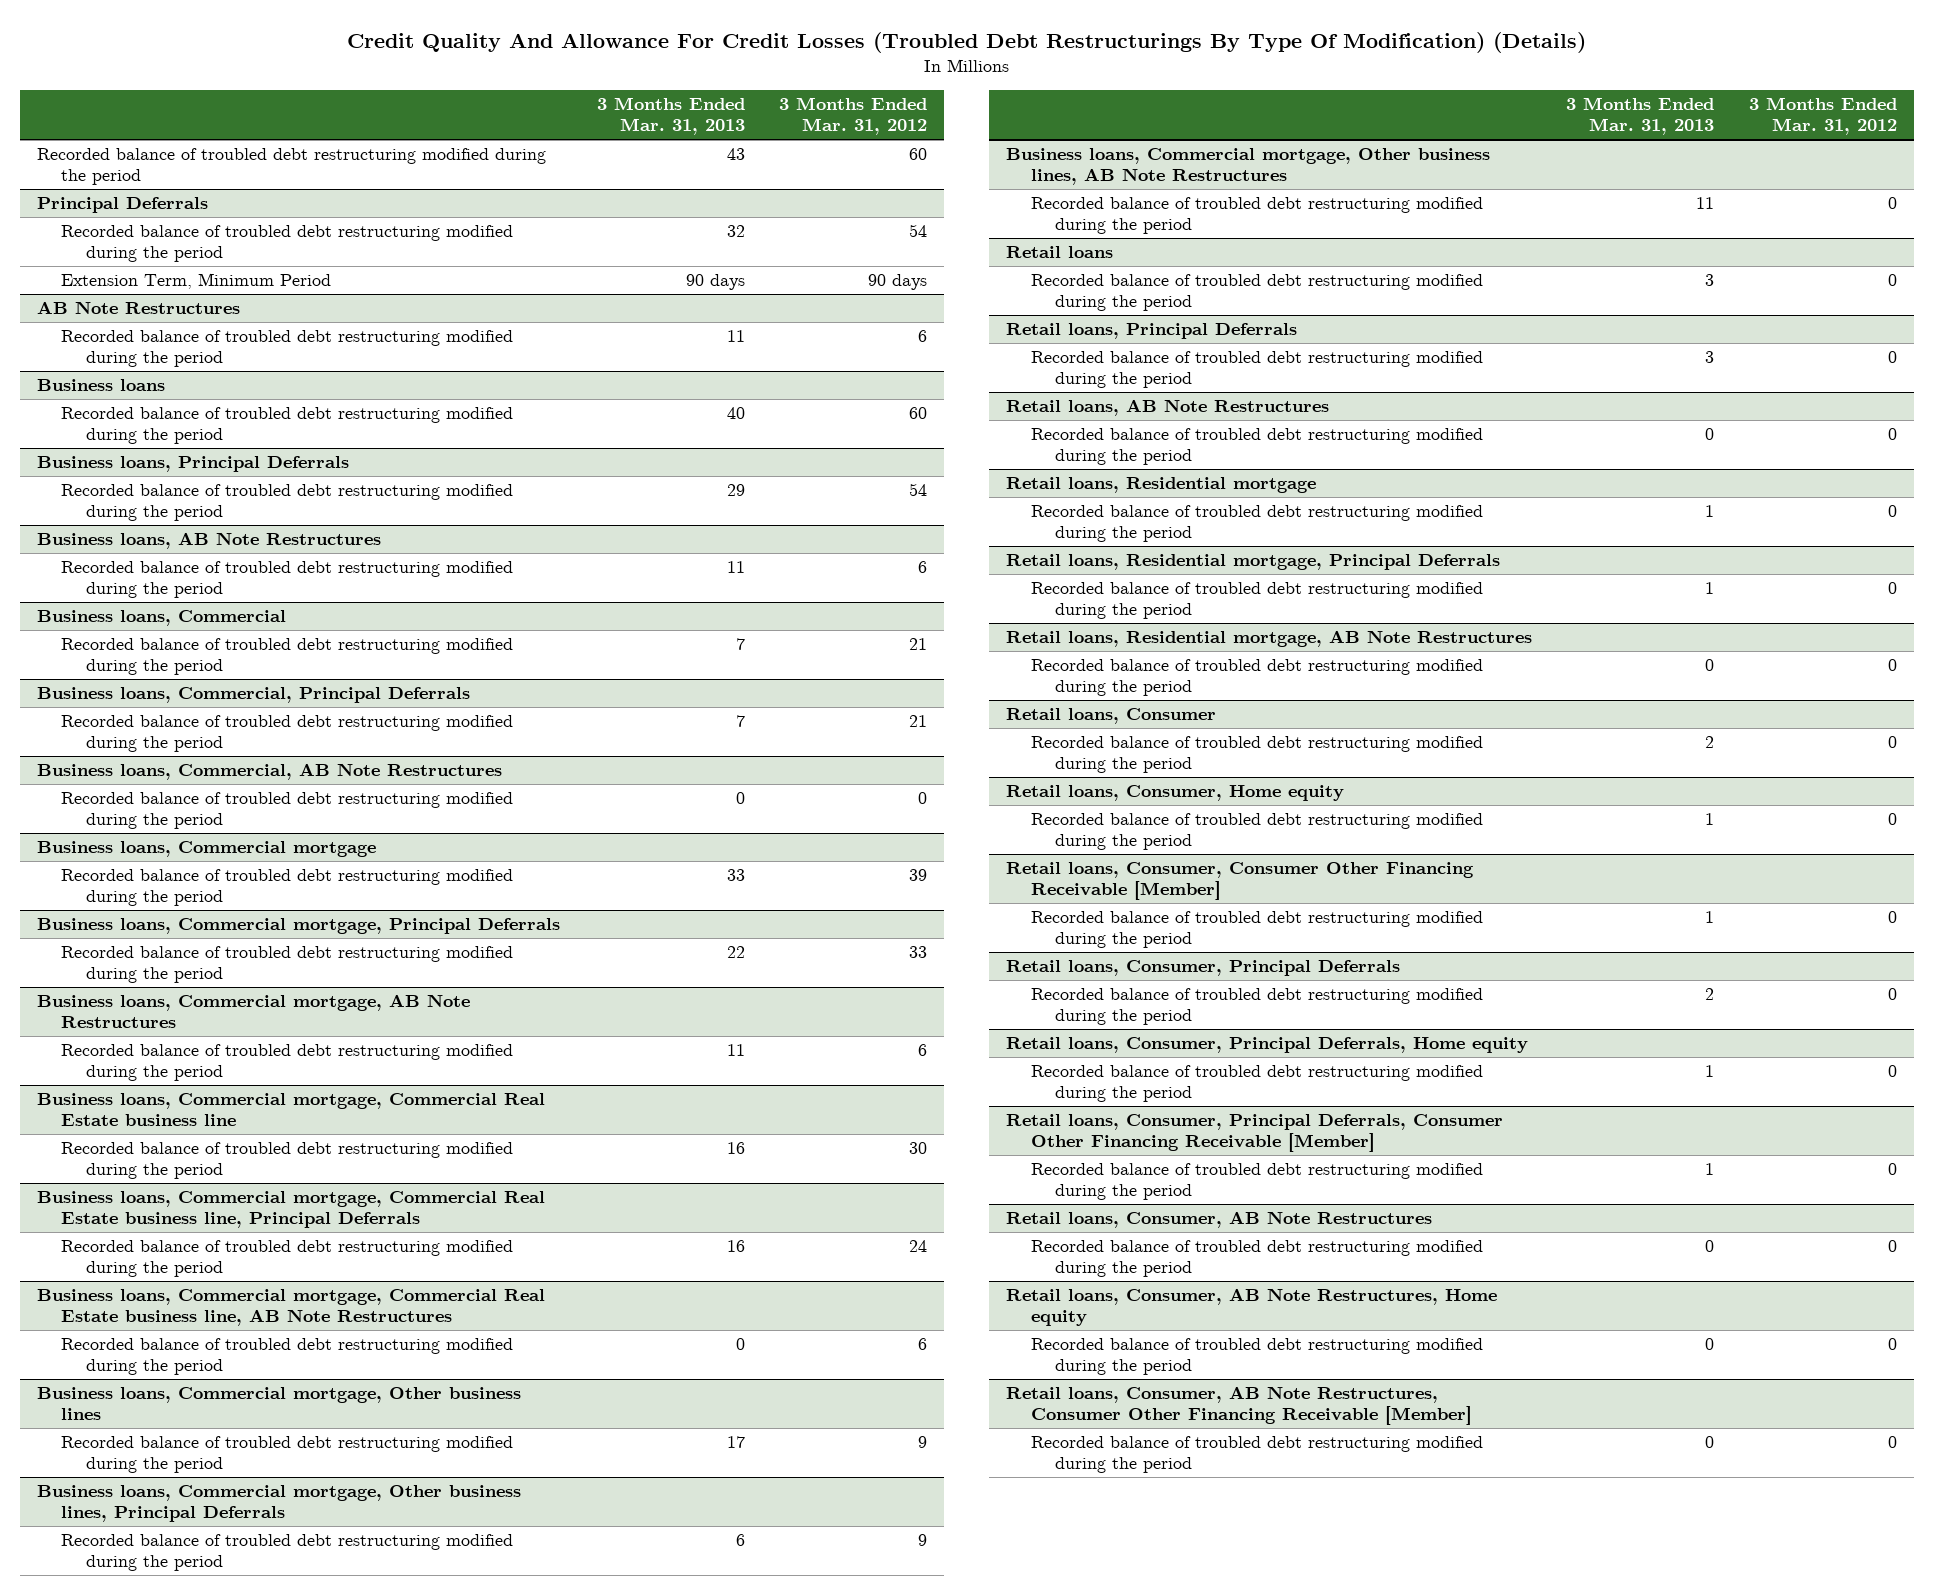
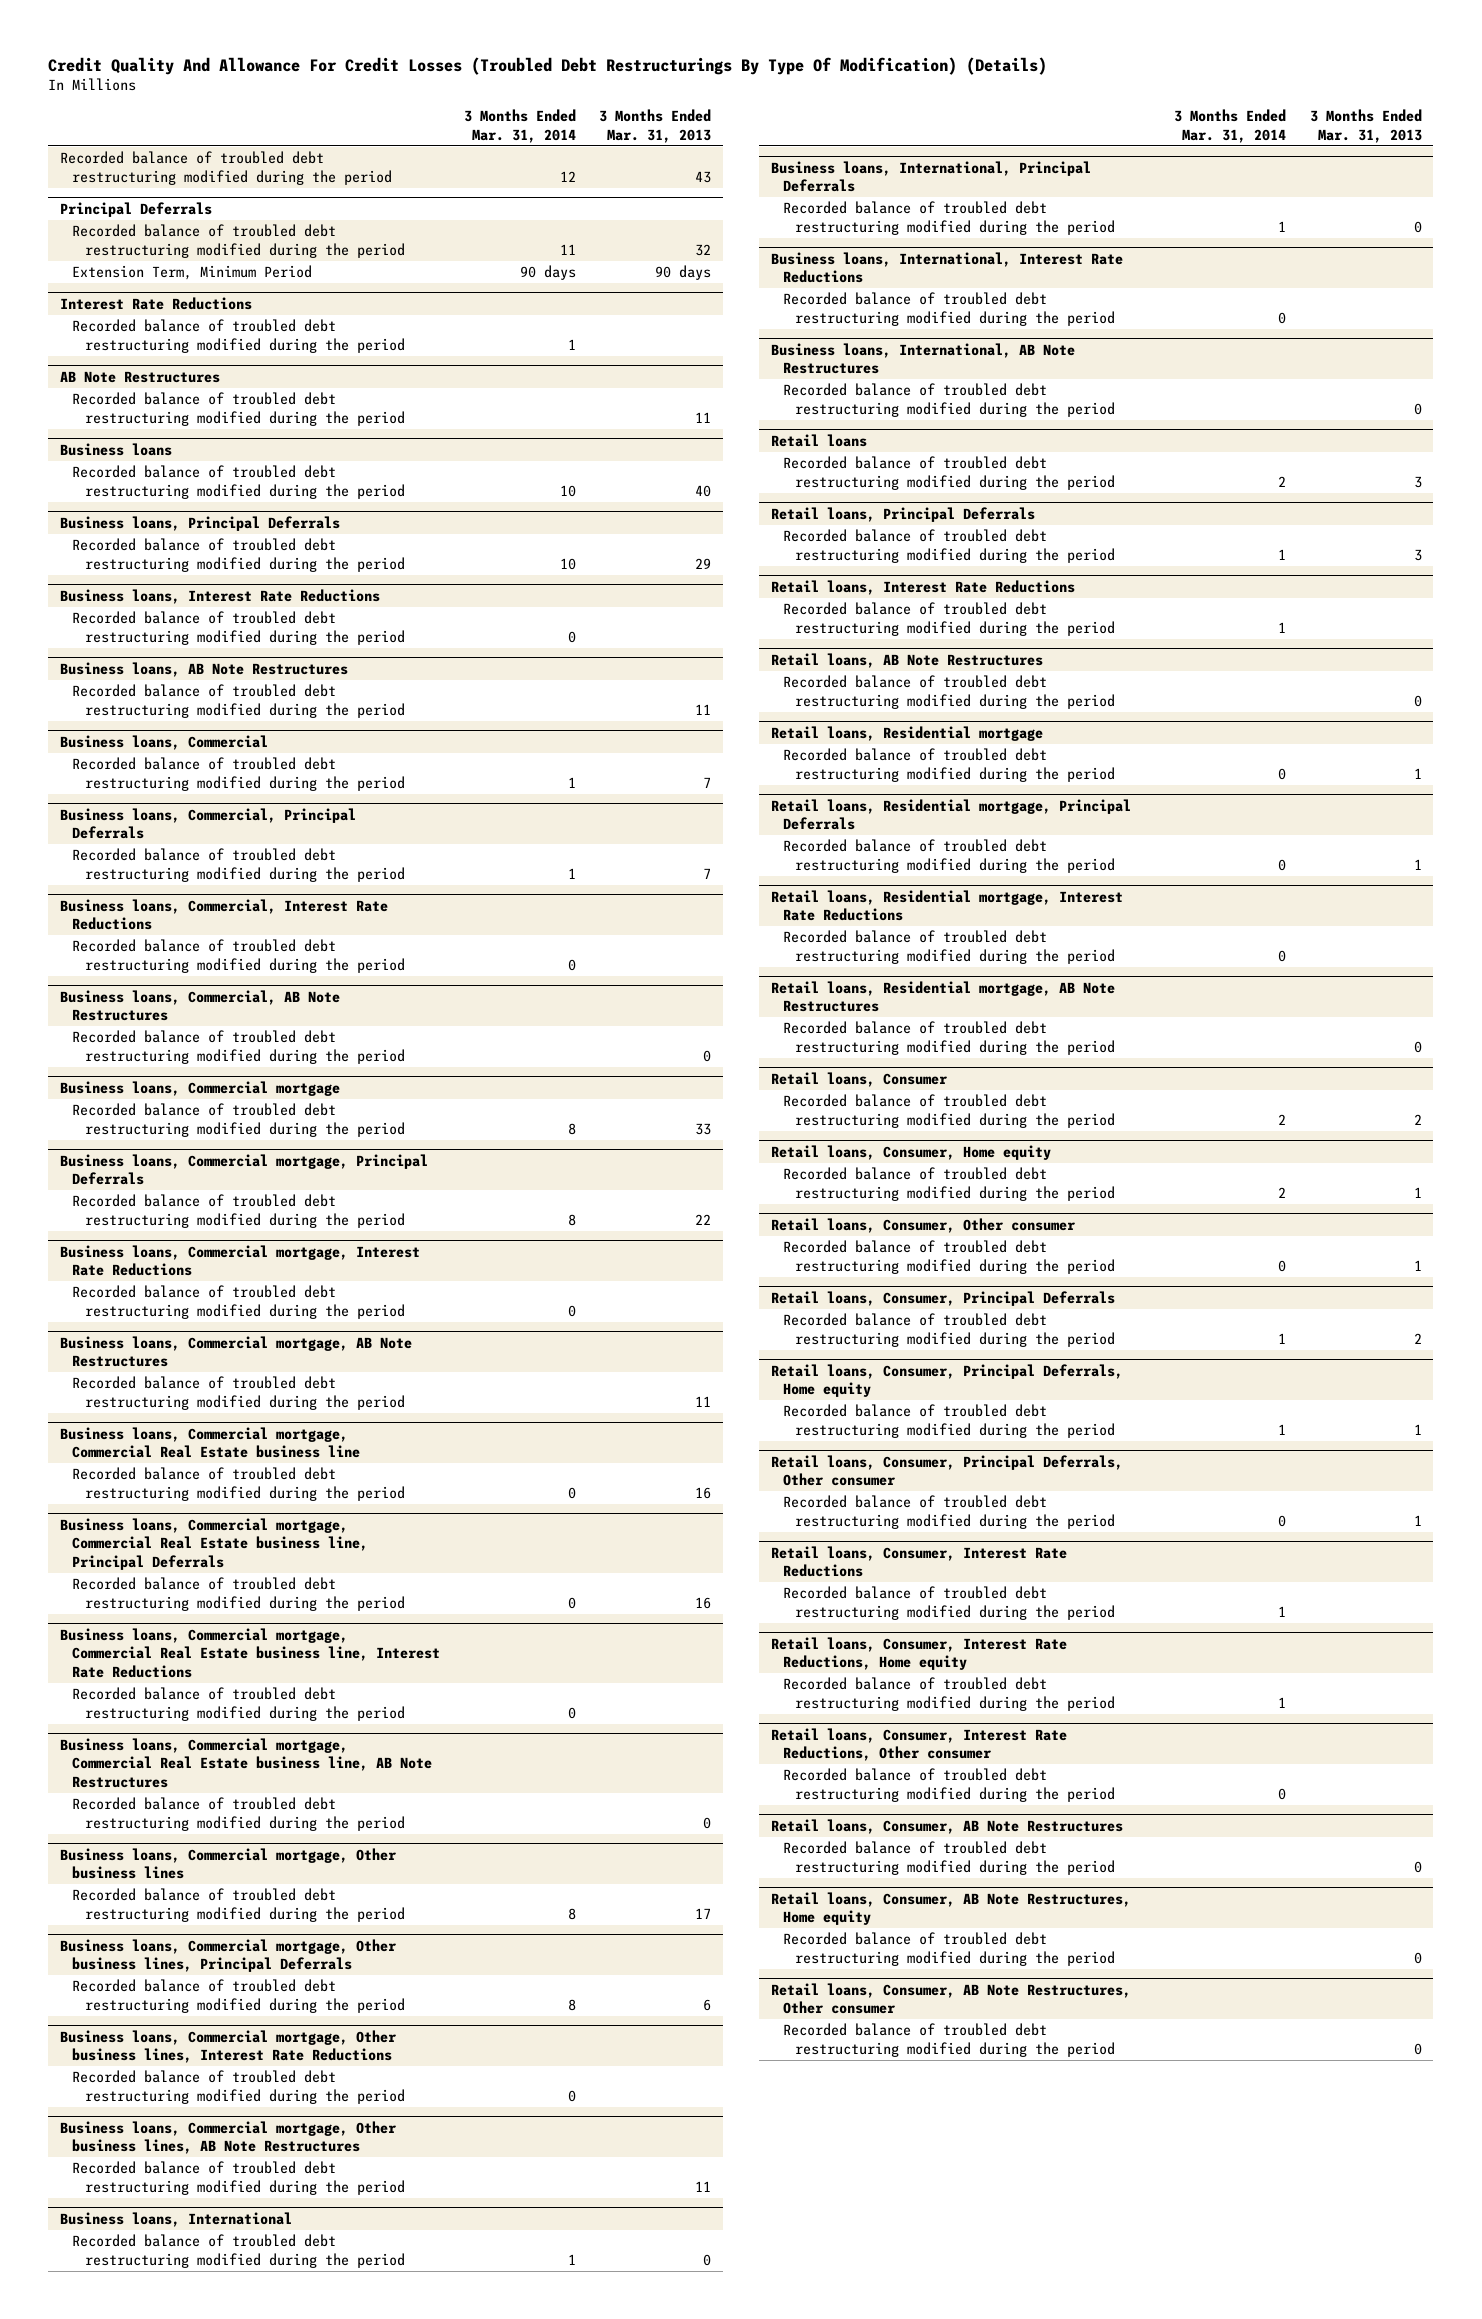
- | 3 Months Ended Mar. 31, 2013 | 3 Months Ended Mar. 31, 2012
+ | 3 Months Ended Mar. 31, 2014 | 3 Months Ended Mar. 31, 2013
+ Interest Rate Reductions
+ Recorded balance of troubled debt restructuring modified during the period | 1 |
+ Business loans, Interest Rate Reductions
+ Recorded balance of troubled debt restructuring modified during the period | 0 |
+ Business loans, Commercial, Interest Rate Reductions
+ Recorded balance of troubled debt restructuring modified during the period | 0 |
+ Business loans, Commercial mortgage, Interest Rate Reductions
+ Recorded balance of troubled debt restructuring modified during the period | 0 |
+ Business loans, Commercial mortgage, Commercial Real Estate business line, Interest Rate Reductions
+ Recorded balance of troubled debt restructuring modified during the period | 0 |
+ Business loans, Commercial mortgage, Other business lines, Interest Rate Reductions
+ Recorded balance of troubled debt restructuring modified during the period | 0 |
+ Business loans, International
+ Recorded balance of troubled debt restructuring modified during the period | 1 | 0
+ Business loans, International, Principal Deferrals
+ Recorded balance of troubled debt restructuring modified during the period | 1 | 0
+ Business loans, International, Interest Rate Reductions
+ Recorded balance of troubled debt restructuring modified during the period | 0 |
+ Business loans, International, AB Note Restructures
+ Recorded balance of troubled debt restructuring modified during the period | | 0
+ Retail loans, Interest Rate Reductions
+ Recorded balance of troubled debt restructuring modified during the period | 1 |
+ Retail loans, Residential mortgage, Interest Rate Reductions
+ Recorded balance of troubled debt restructuring modified during the period | 0 |
- Retail loans, Consumer, Consumer Other Financing Receivable [Member]
+ Retail loans, Consumer, Other consumer
- Retail loans, Consumer, Principal Deferrals, Consumer Other Financing Receivable [Member]
+ Retail loans, Consumer, Principal Deferrals, Other consumer
+ Retail loans, Consumer, Interest Rate Reductions
+ Recorded balance of troubled debt restructuring modified during the period | 1 |
+ Retail loans, Consumer, Interest Rate Reductions, Home equity
+ Recorded balance of troubled debt restructuring modified during the period | 1 |
+ Retail loans, Consumer, Interest Rate Reductions, Other consumer
+ Recorded balance of troubled debt restructuring modified during the period | 0 |
- Retail loans, Consumer, AB Note Restructures, Consumer Other Financing Receivable [Member]
+ Retail loans, Consumer, AB Note Restructures, Other consumer

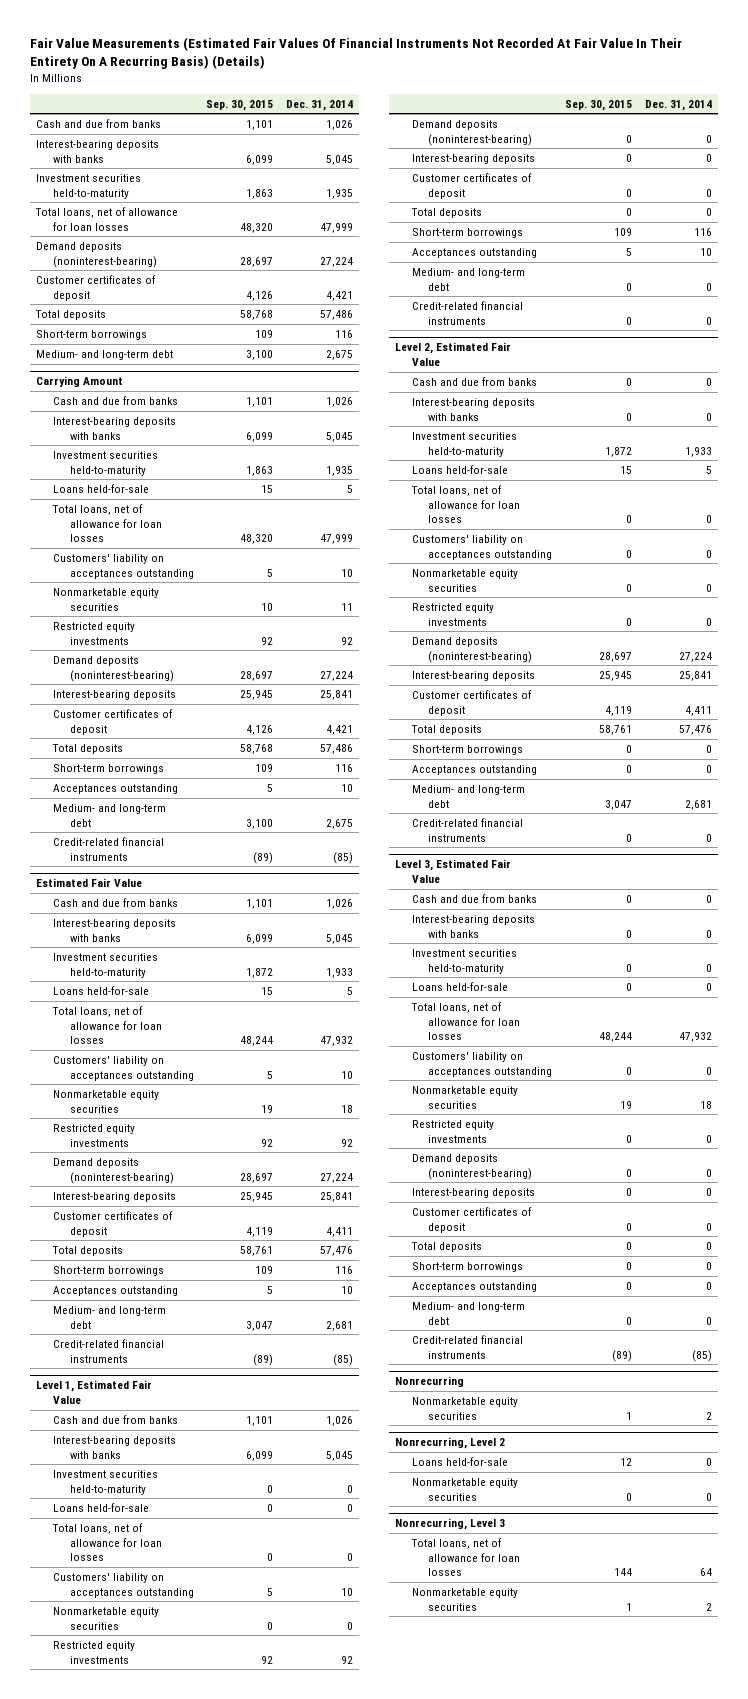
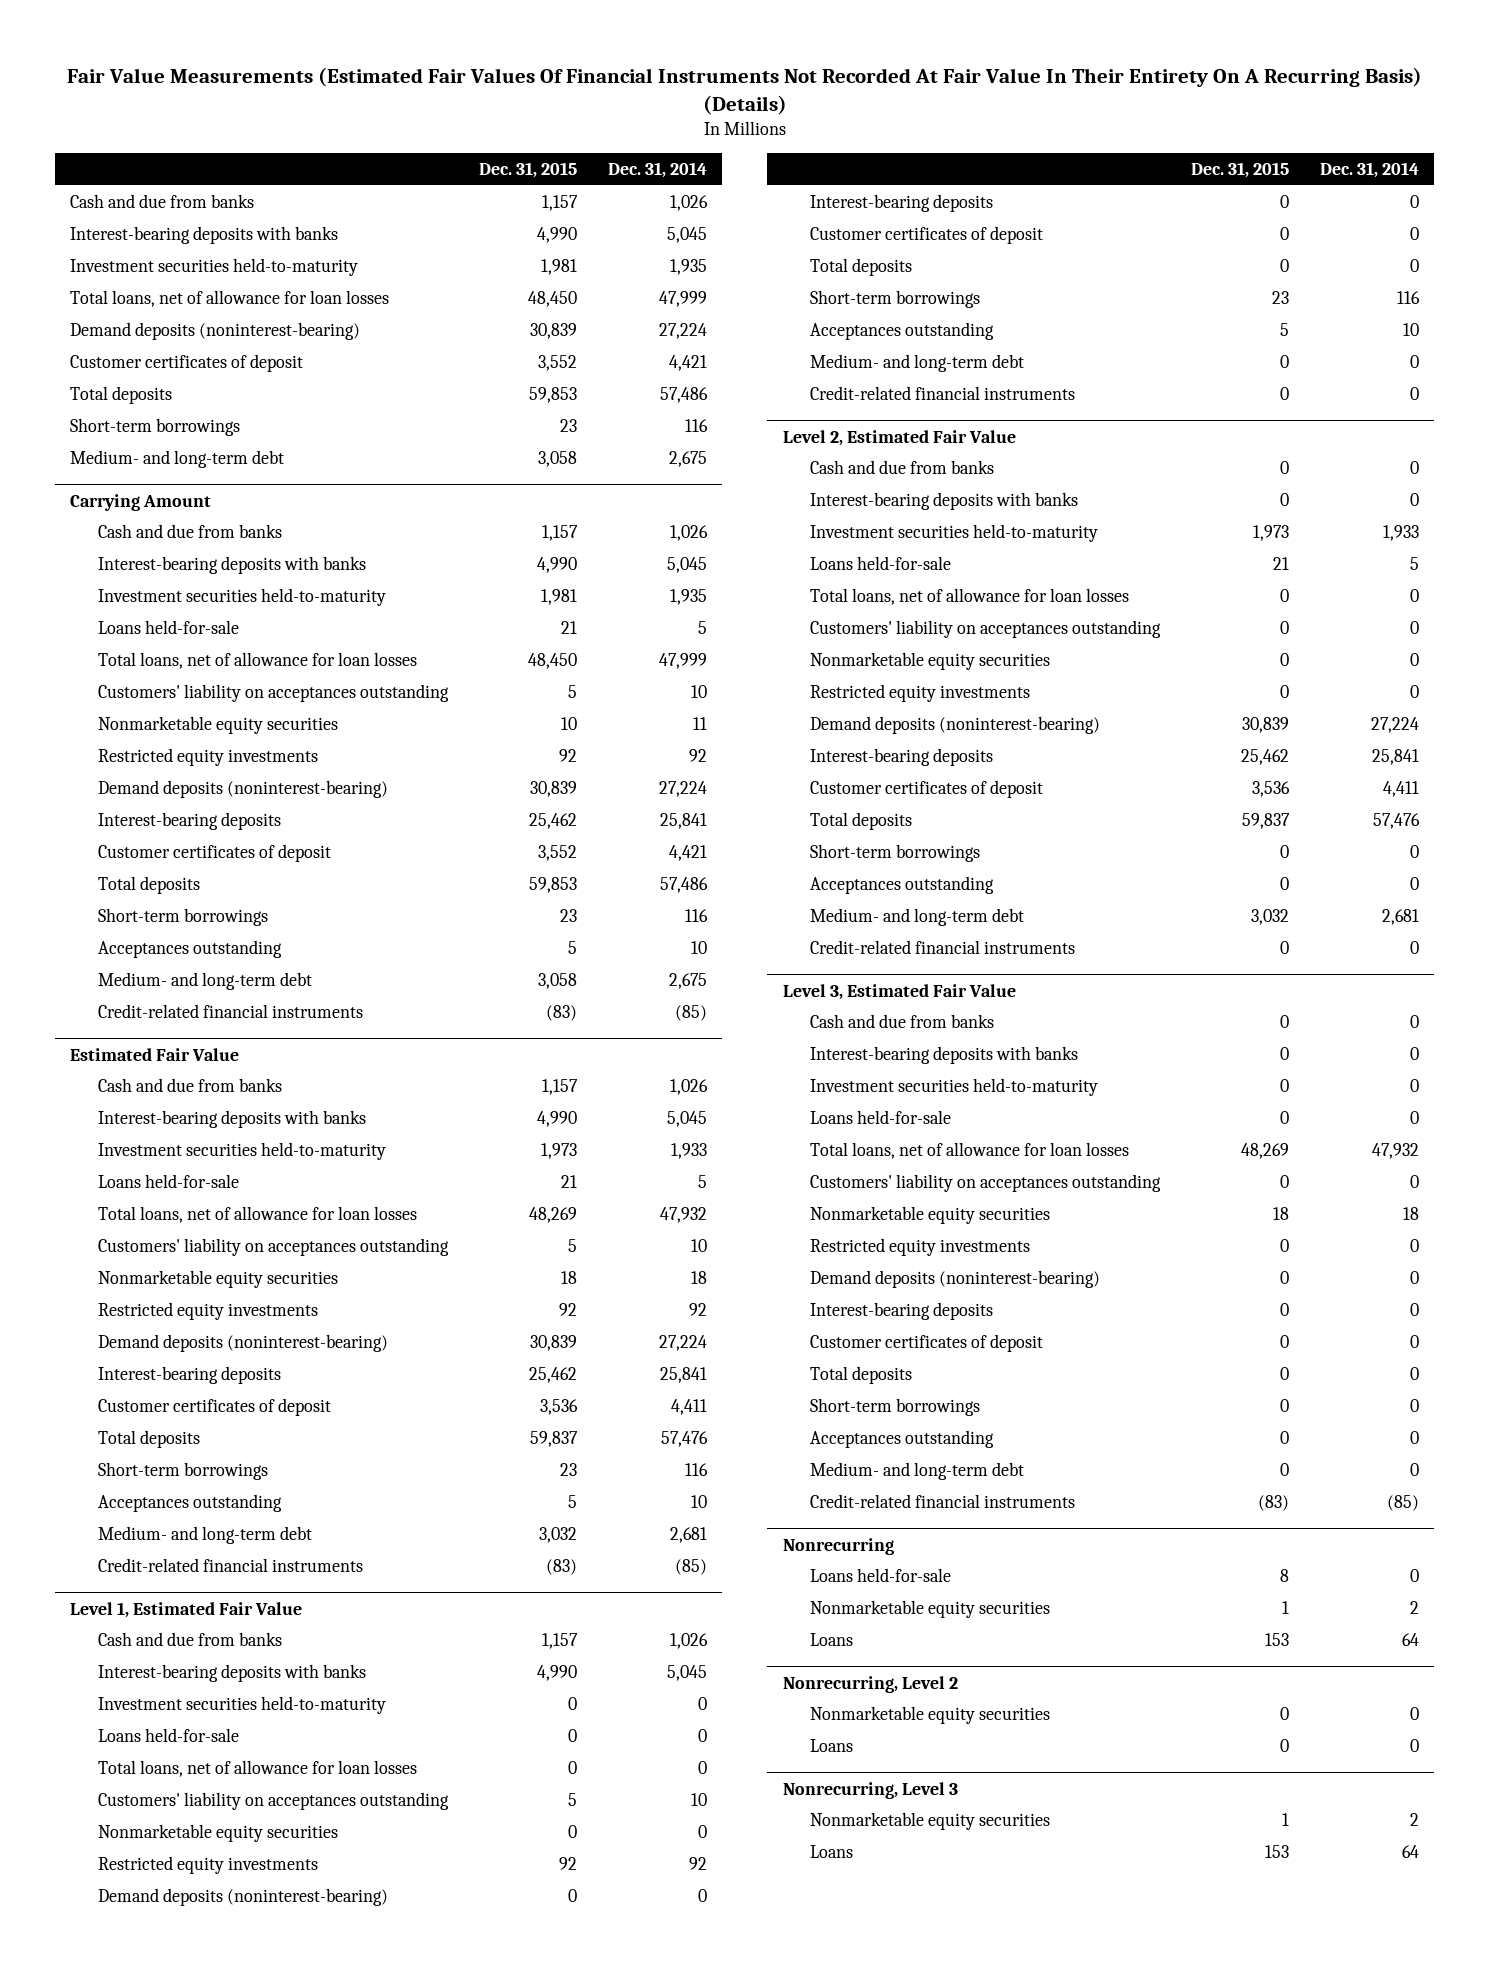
- | Sep. 30, 2015 | Dec. 31, 2014
+ | Dec. 31, 2015 | Dec. 31, 2014
@ Nonrecurring
+ Loans held-for-sale | 8 | 0
+ Loans | 153 | 64
@ Nonrecurring, Level 2
- Loans held-for-sale | 12 | 0
+ Loans | 0 | 0
@ Nonrecurring, Level 3
- Total loans, net of allowance for loan losses | 144 | 64
+ Loans | 153 | 64

